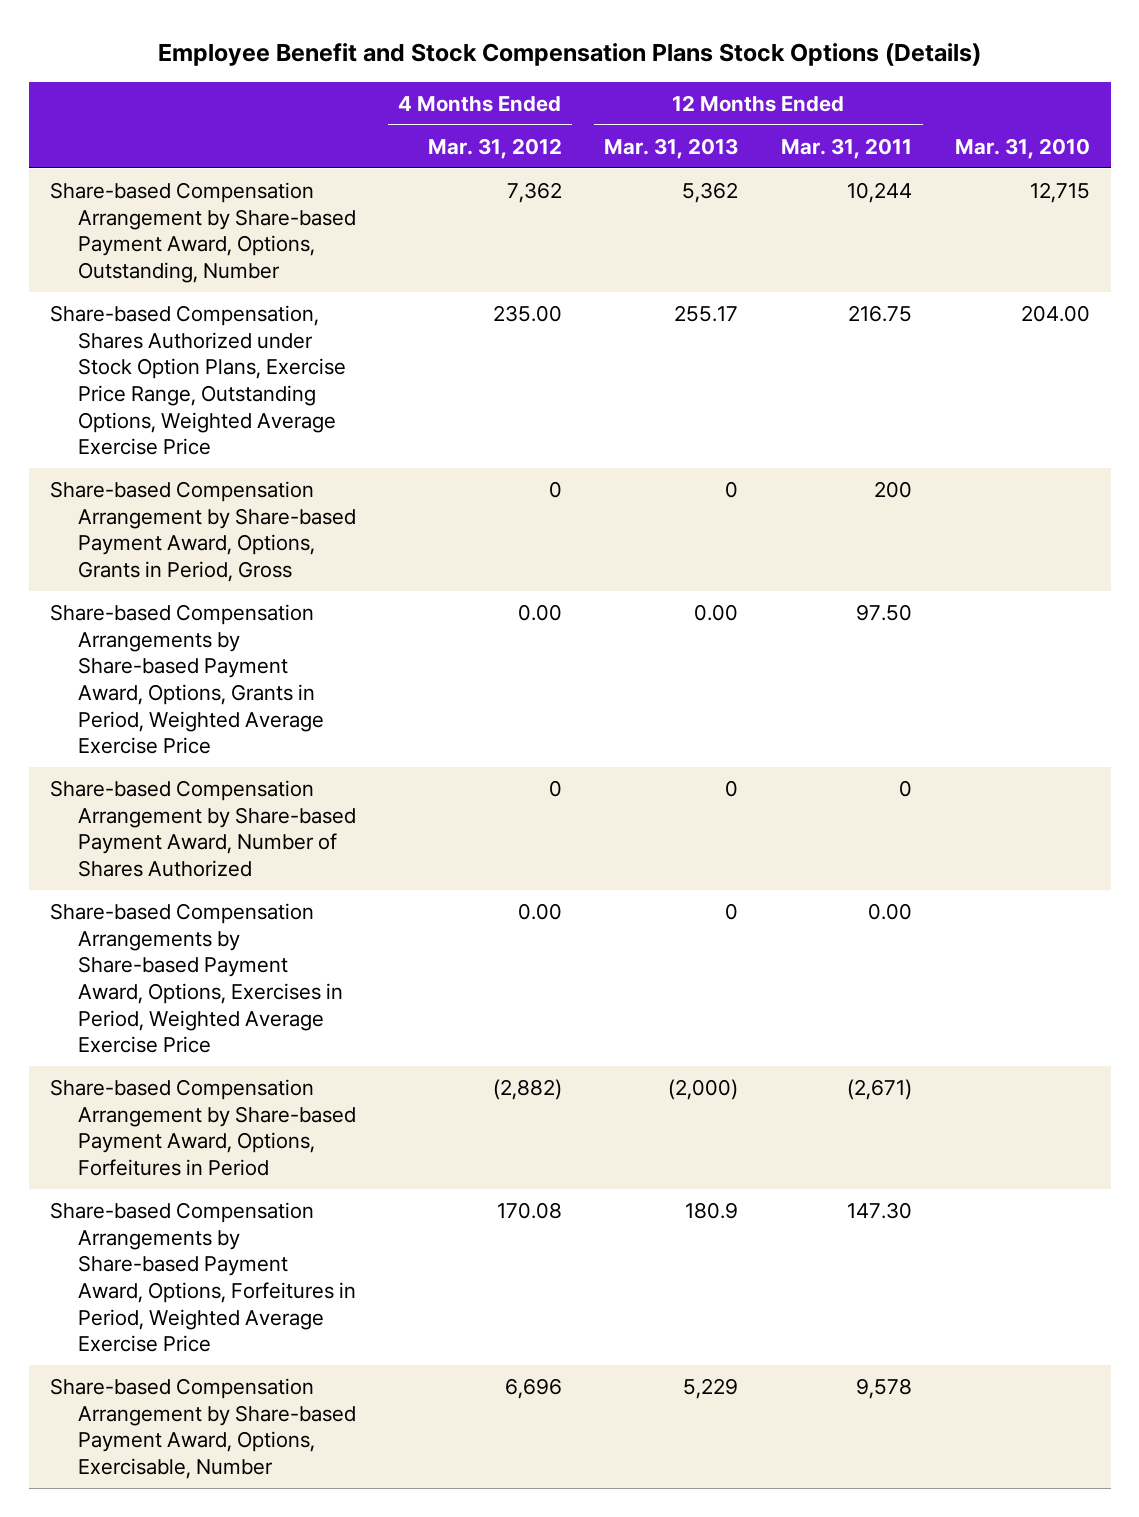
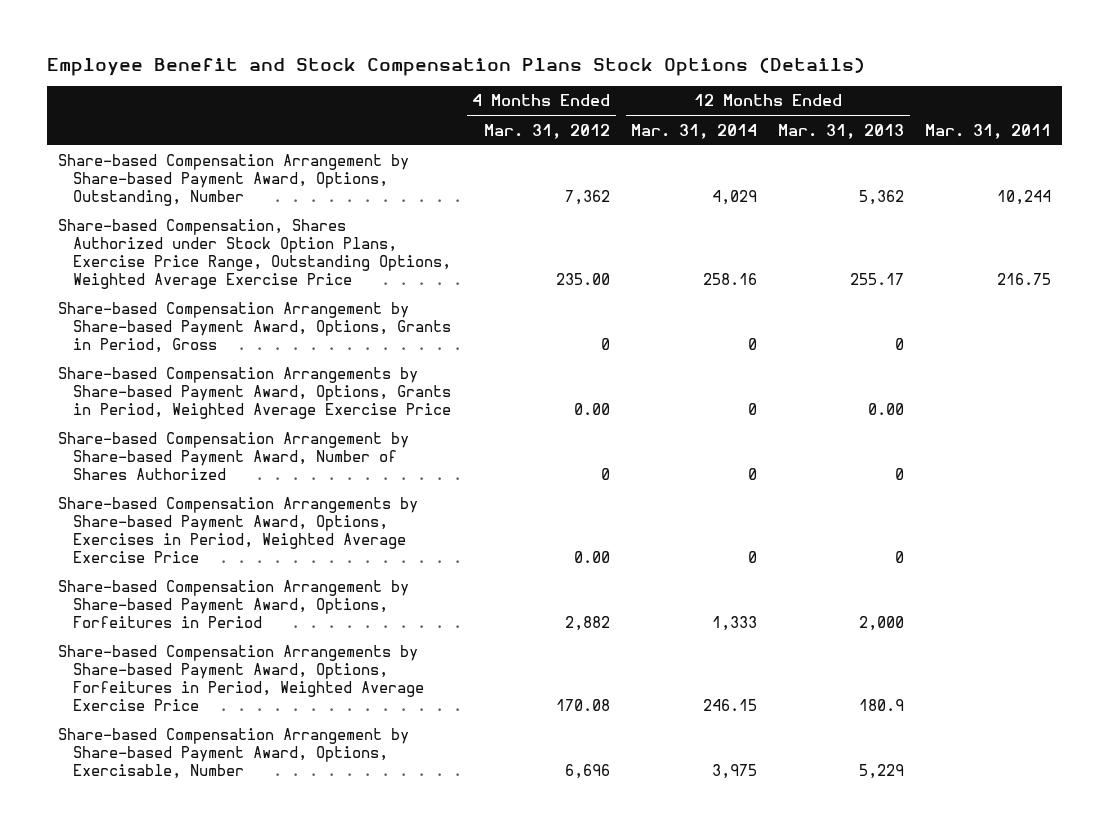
- | 4 Months Ended Mar. 31, 2012 | 12 Months Ended Mar. 31, 2013 | 12 Months Ended Mar. 31, 2011 | Mar. 31, 2010
+ | 4 Months Ended Mar. 31, 2012 | 12 Months Ended Mar. 31, 2014 | 12 Months Ended Mar. 31, 2013 | Mar. 31, 2011
- Share-based Compensation Arrangement by Share-based Payment Award, Options, Forfeitures in Period | (2,882) | (2,000) | (2,671) |
+ Share-based Compensation Arrangement by Share-based Payment Award, Options, Forfeitures in Period | 2,882 | 1,333 | 2,000 |

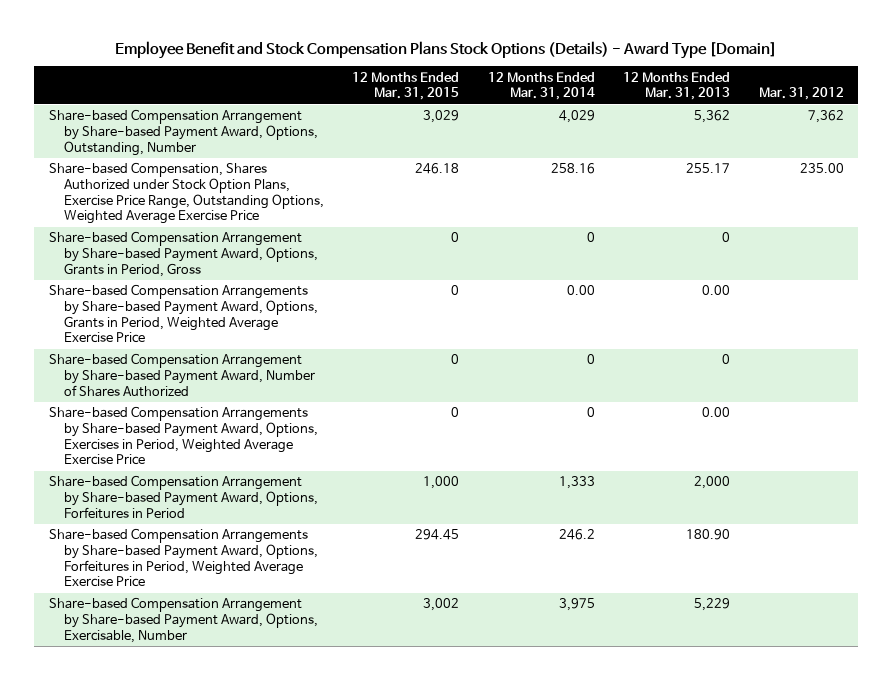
- Employee Benefit and Stock Compensation Plans Stock Options (Details)
+ Employee Benefit and Stock Compensation Plans Stock Options (Details) - Award Type [Domain]
- | 4 Months Ended Mar. 31, 2012 | 12 Months Ended Mar. 31, 2014 | 12 Months Ended Mar. 31, 2013 | Mar. 31, 2011
+ | 12 Months Ended Mar. 31, 2015 | 12 Months Ended Mar. 31, 2014 | 12 Months Ended Mar. 31, 2013 | Mar. 31, 2012
- Share-based Compensation Arrangements by Share-based Payment Award, Options, Grants in Period, Weighted Average Exercise Price | 0.00 | 0 | 0.00 |
+ Share-based Compensation Arrangements by Share-based Payment Award, Options, Grants in Period, Weighted Average Exercise Price | 0 | 0.00 | 0.00 |
- Share-based Compensation Arrangements by Share-based Payment Award, Options, Exercises in Period, Weighted Average Exercise Price | 0.00 | 0 | 0 |
+ Share-based Compensation Arrangements by Share-based Payment Award, Options, Exercises in Period, Weighted Average Exercise Price | 0 | 0 | 0.00 |
- Share-based Compensation Arrangements by Share-based Payment Award, Options, Forfeitures in Period, Weighted Average Exercise Price | 170.08 | 246.15 | 180.9 |
+ Share-based Compensation Arrangements by Share-based Payment Award, Options, Forfeitures in Period, Weighted Average Exercise Price | 294.45 | 246.2 | 180.90 |

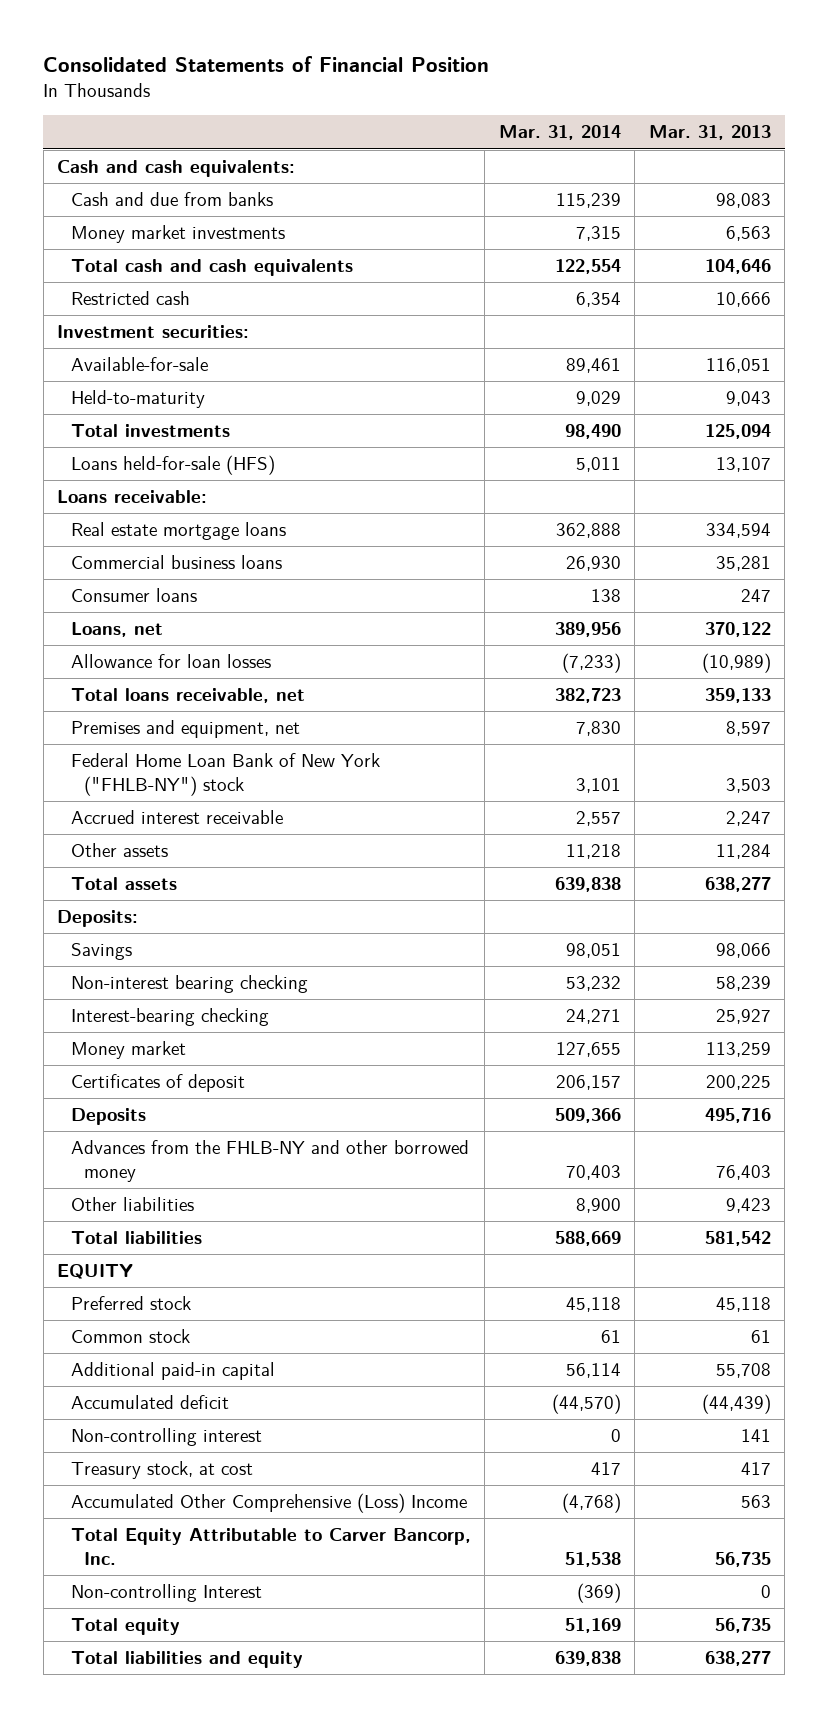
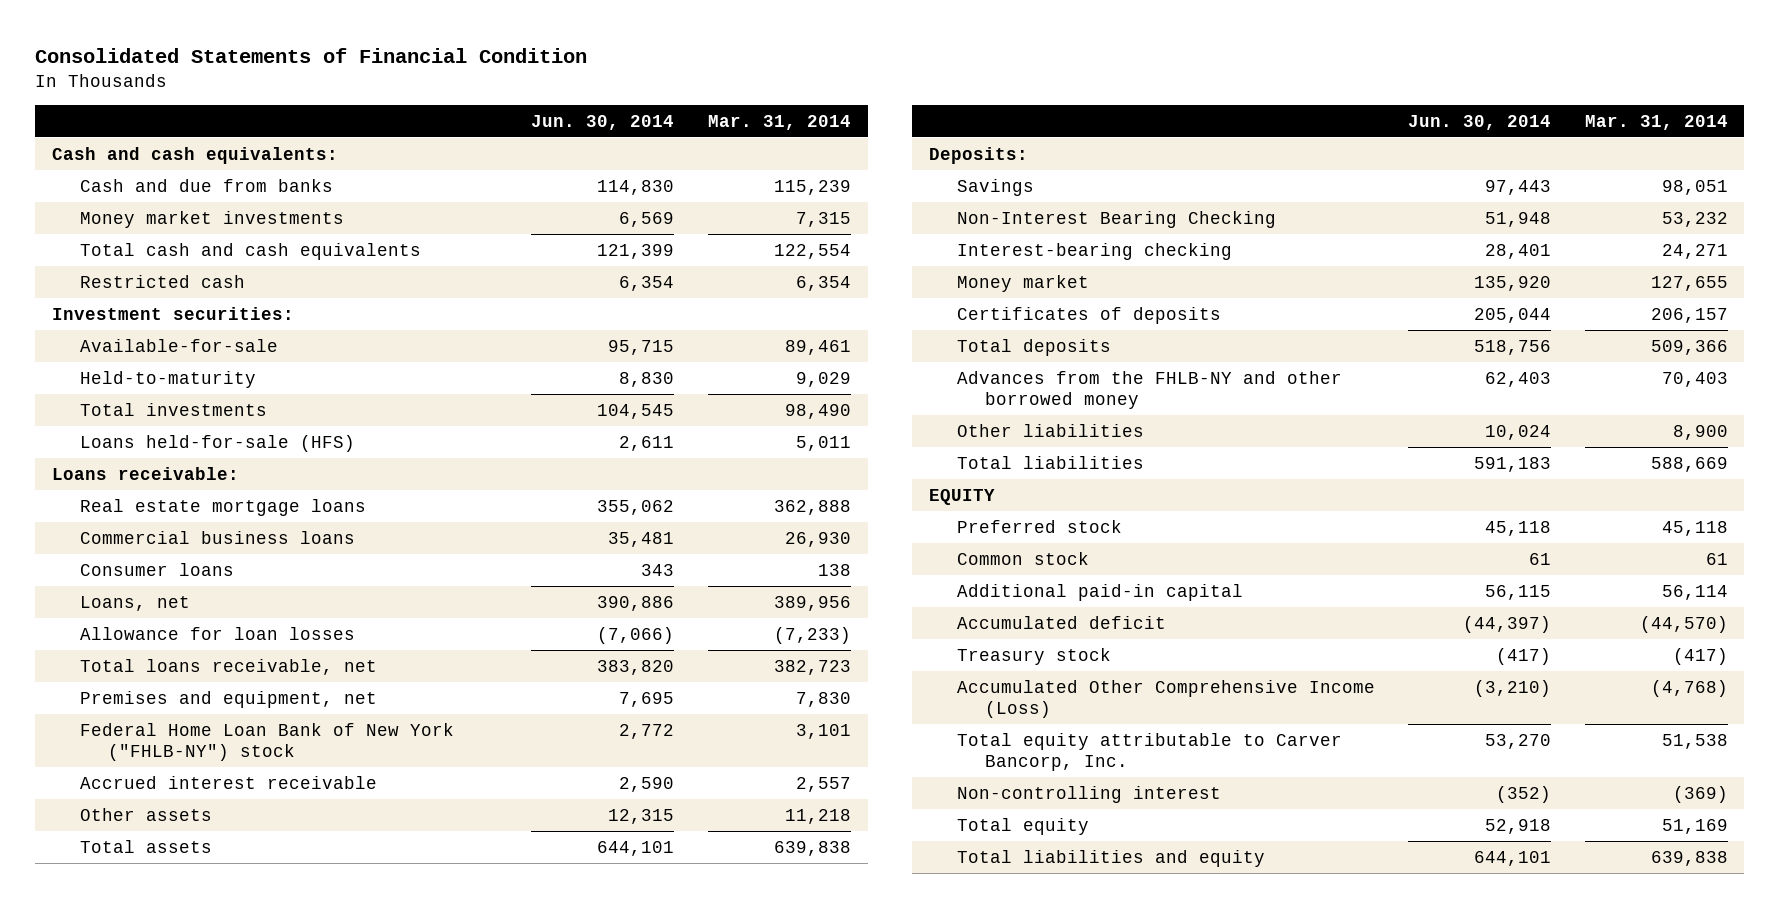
- Consolidated Statements of Financial Position
+ Consolidated Statements of Financial Condition
- | Mar. 31, 2014 | Mar. 31, 2013
+ | Jun. 30, 2014 | Mar. 31, 2014
- Non-interest bearing checking | 53,232 | 58,239
+ Non-Interest Bearing Checking | 51,948 | 53,232
- Certificates of deposit | 206,157 | 200,225
- Deposits | 509,366 | 495,716
+ Certificates of deposits | 205,044 | 206,157
+ Total deposits | 518,756 | 509,366
- Non-controlling interest | 0 | 141
- Treasury stock, at cost | 417 | 417
- Accumulated Other Comprehensive (Loss) Income | (4,768) | 563
- Total Equity Attributable to Carver Bancorp, Inc. | 51,538 | 56,735
- Non-controlling Interest | (369) | 0
+ Treasury stock | (417) | (417)
+ Accumulated Other Comprehensive Income (Loss) | (3,210) | (4,768)
+ Total equity attributable to Carver Bancorp, Inc. | 53,270 | 51,538
+ Non-controlling interest | (352) | (369)

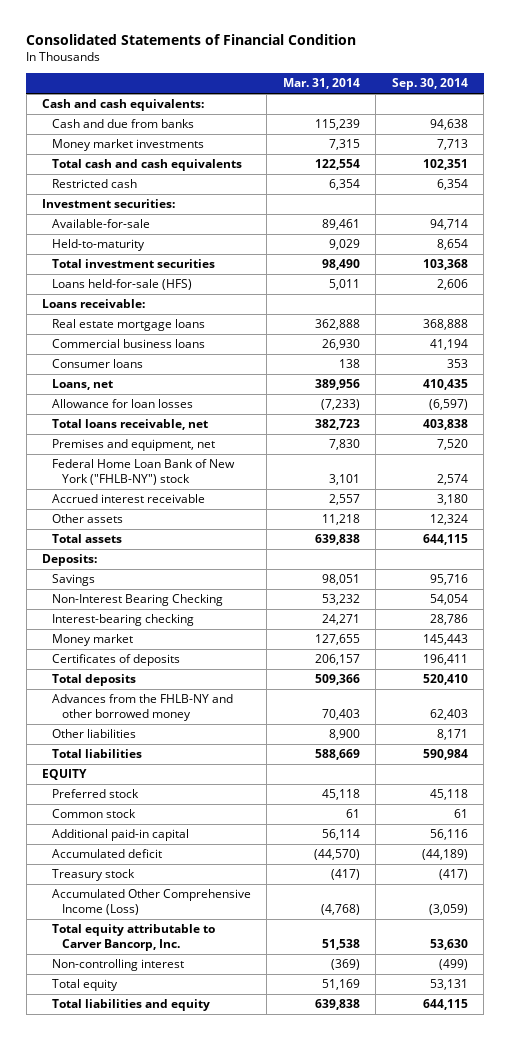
- | Jun. 30, 2014 | Mar. 31, 2014
+ | Mar. 31, 2014 | Sep. 30, 2014
- Total investments | 104,545 | 98,490
+ Total investment securities | 98,490 | 103,368

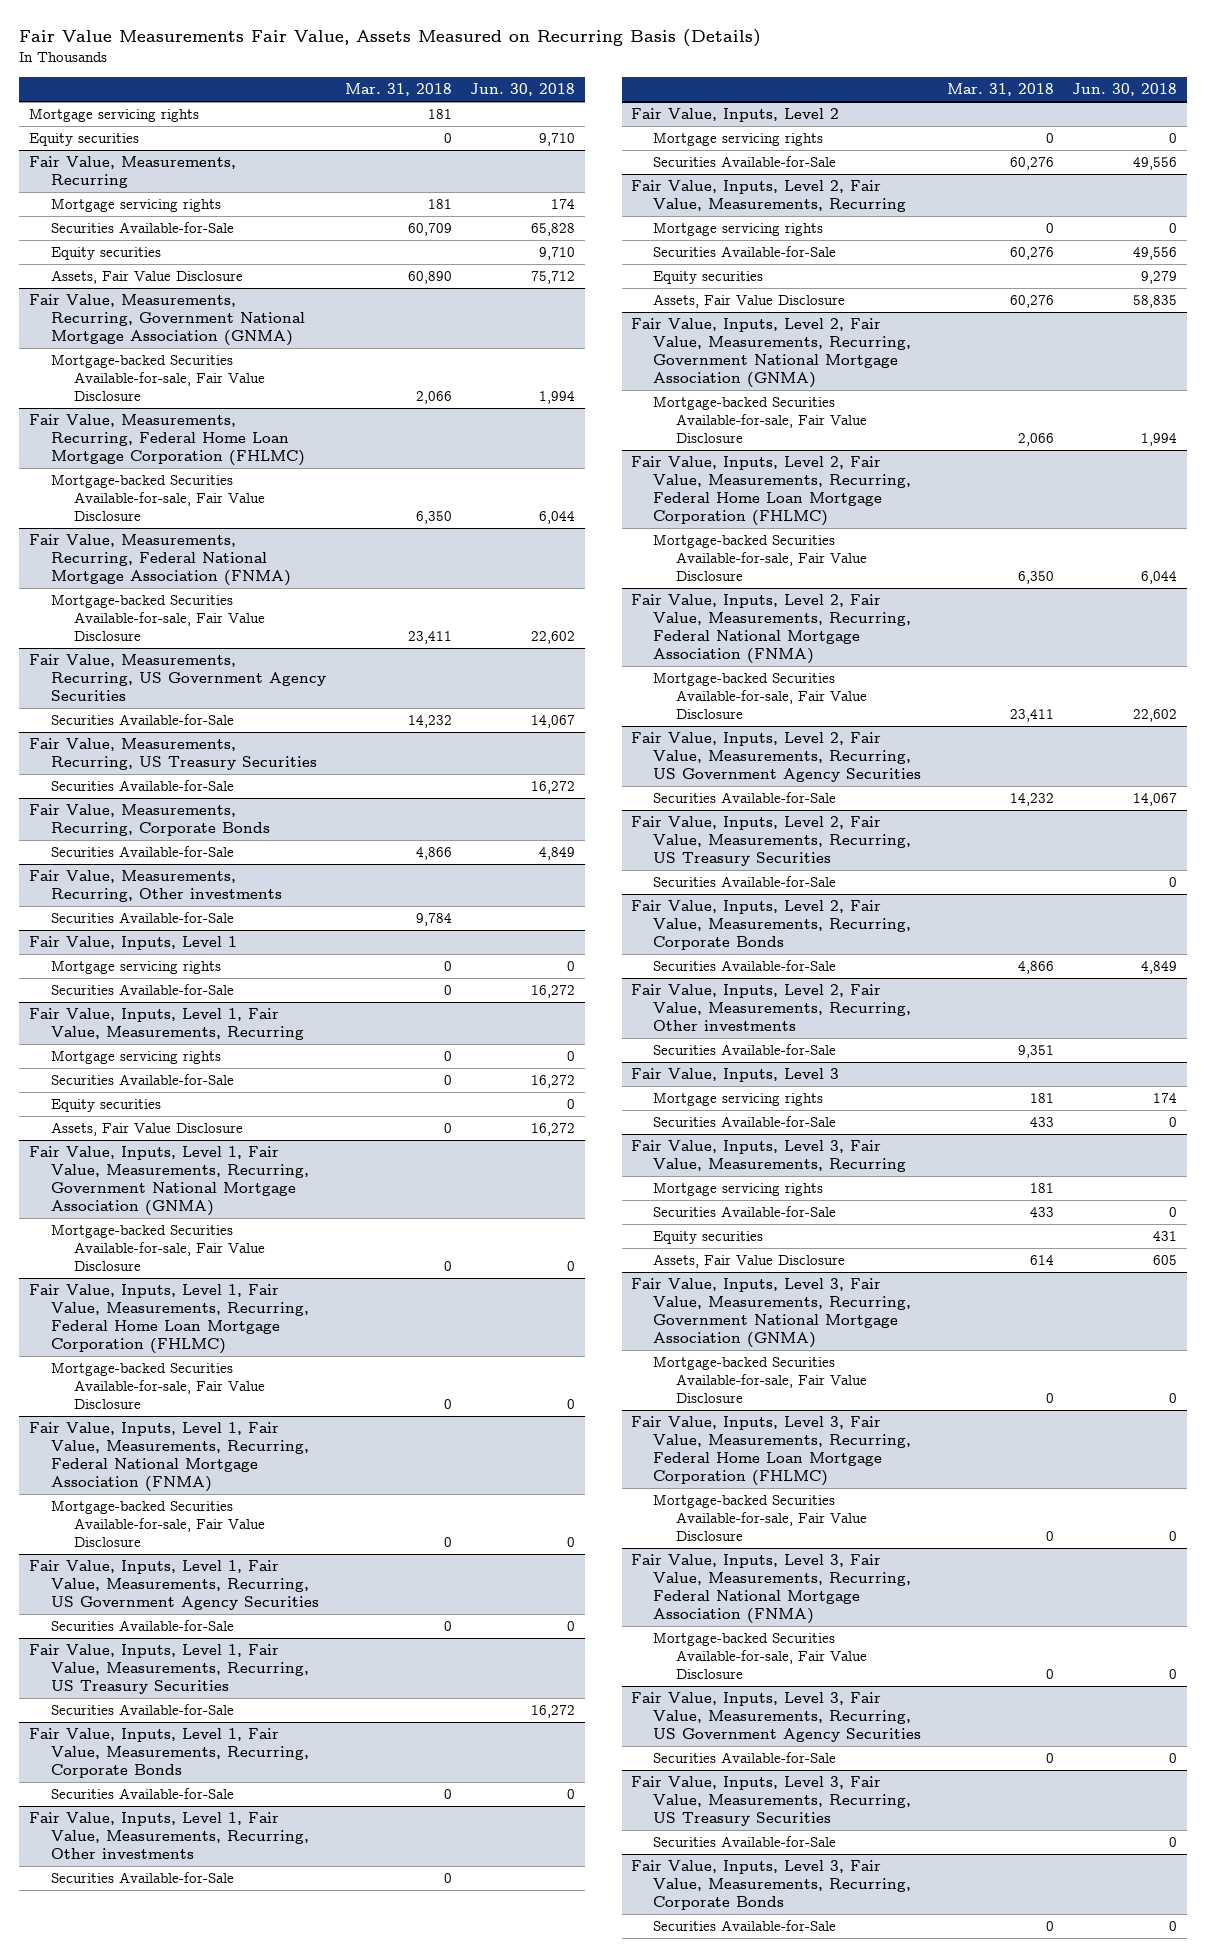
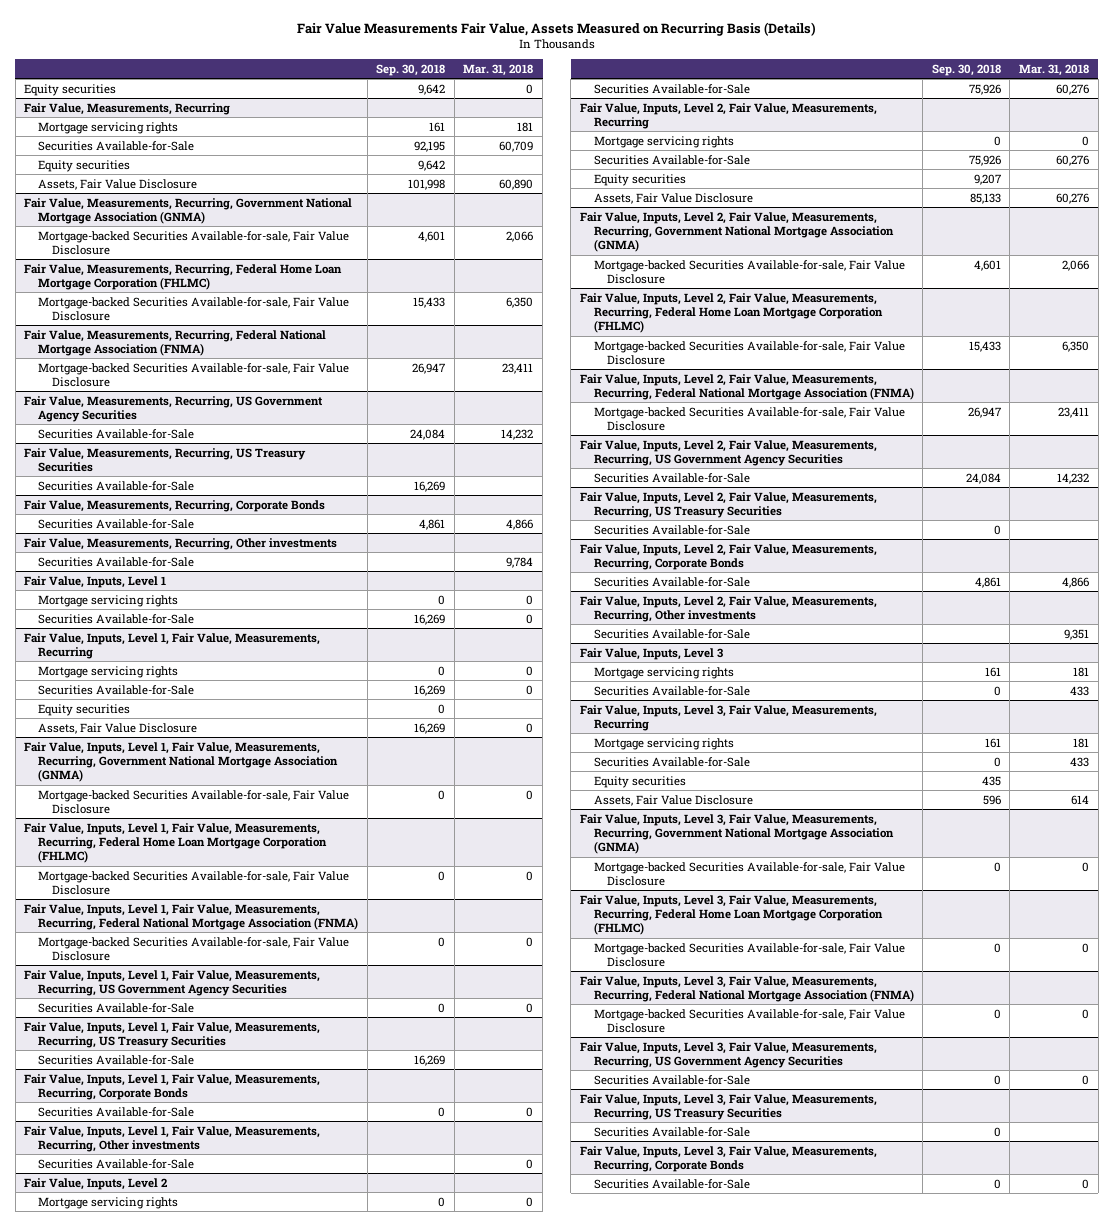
- | Mar. 31, 2018 | Jun. 30, 2018
+ | Sep. 30, 2018 | Mar. 31, 2018
- Mortgage servicing rights | 181 |

